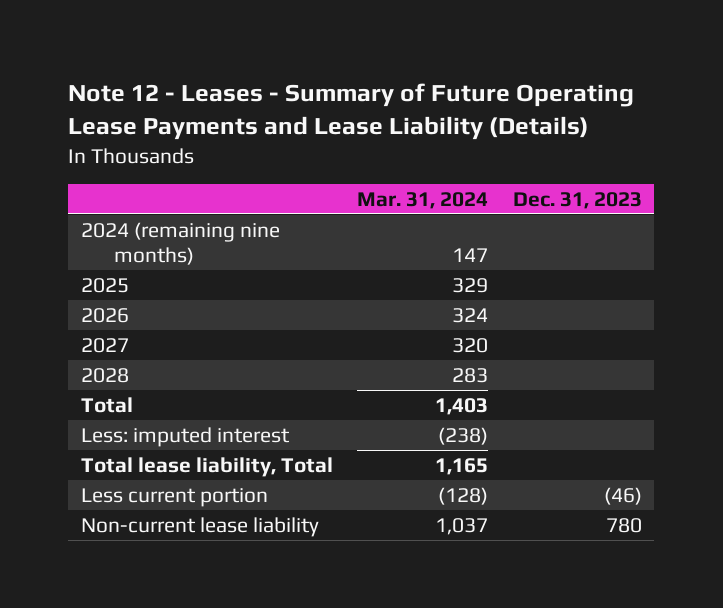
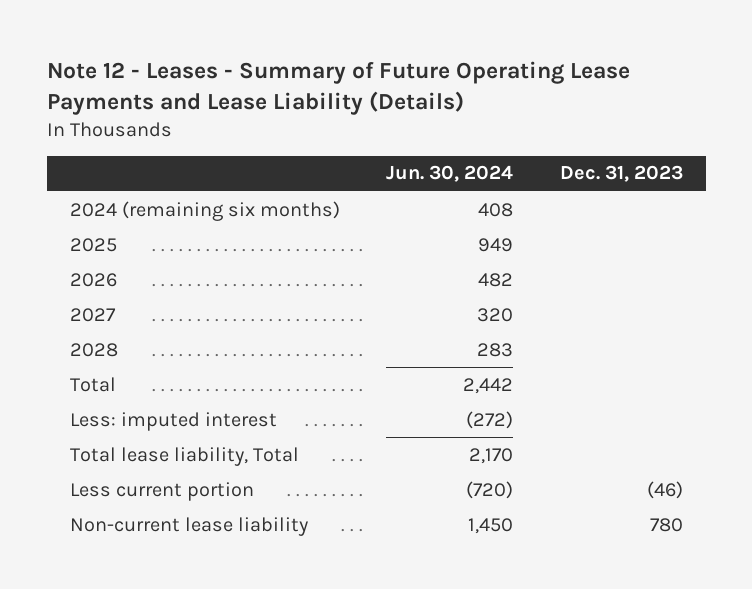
- | Mar. 31, 2024 | Dec. 31, 2023
+ | Jun. 30, 2024 | Dec. 31, 2023
- 2024 (remaining nine months) | 147 |
+ 2024 (remaining six months) | 408 |

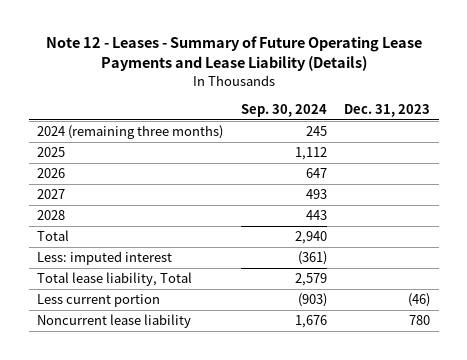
- | Jun. 30, 2024 | Dec. 31, 2023
+ | Sep. 30, 2024 | Dec. 31, 2023
- 2024 (remaining six months) | 408 |
+ 2024 (remaining three months) | 245 |
- Non-current lease liability | 1,450 | 780
+ Noncurrent lease liability | 1,676 | 780

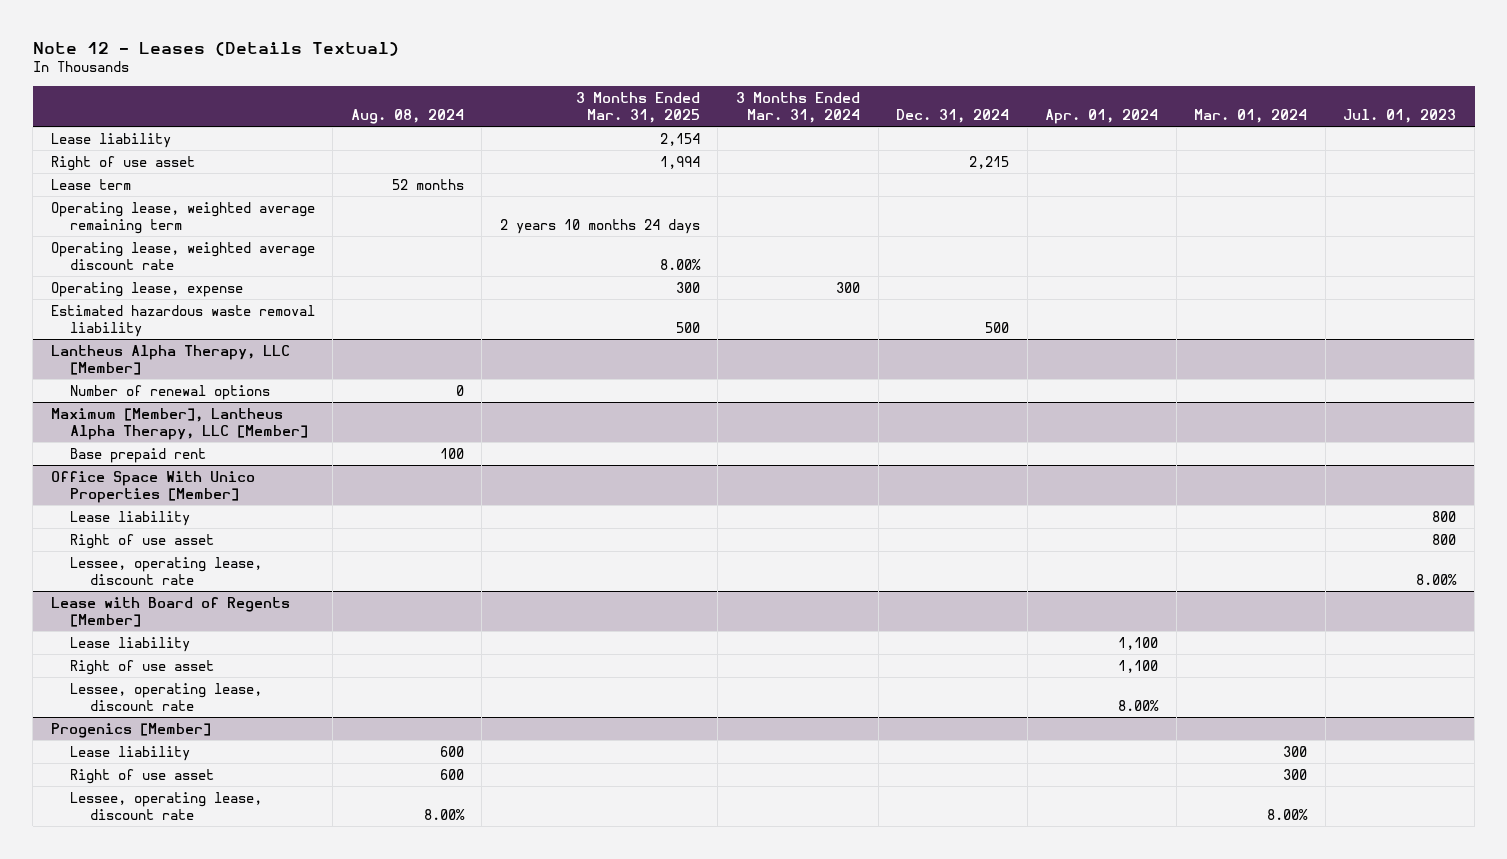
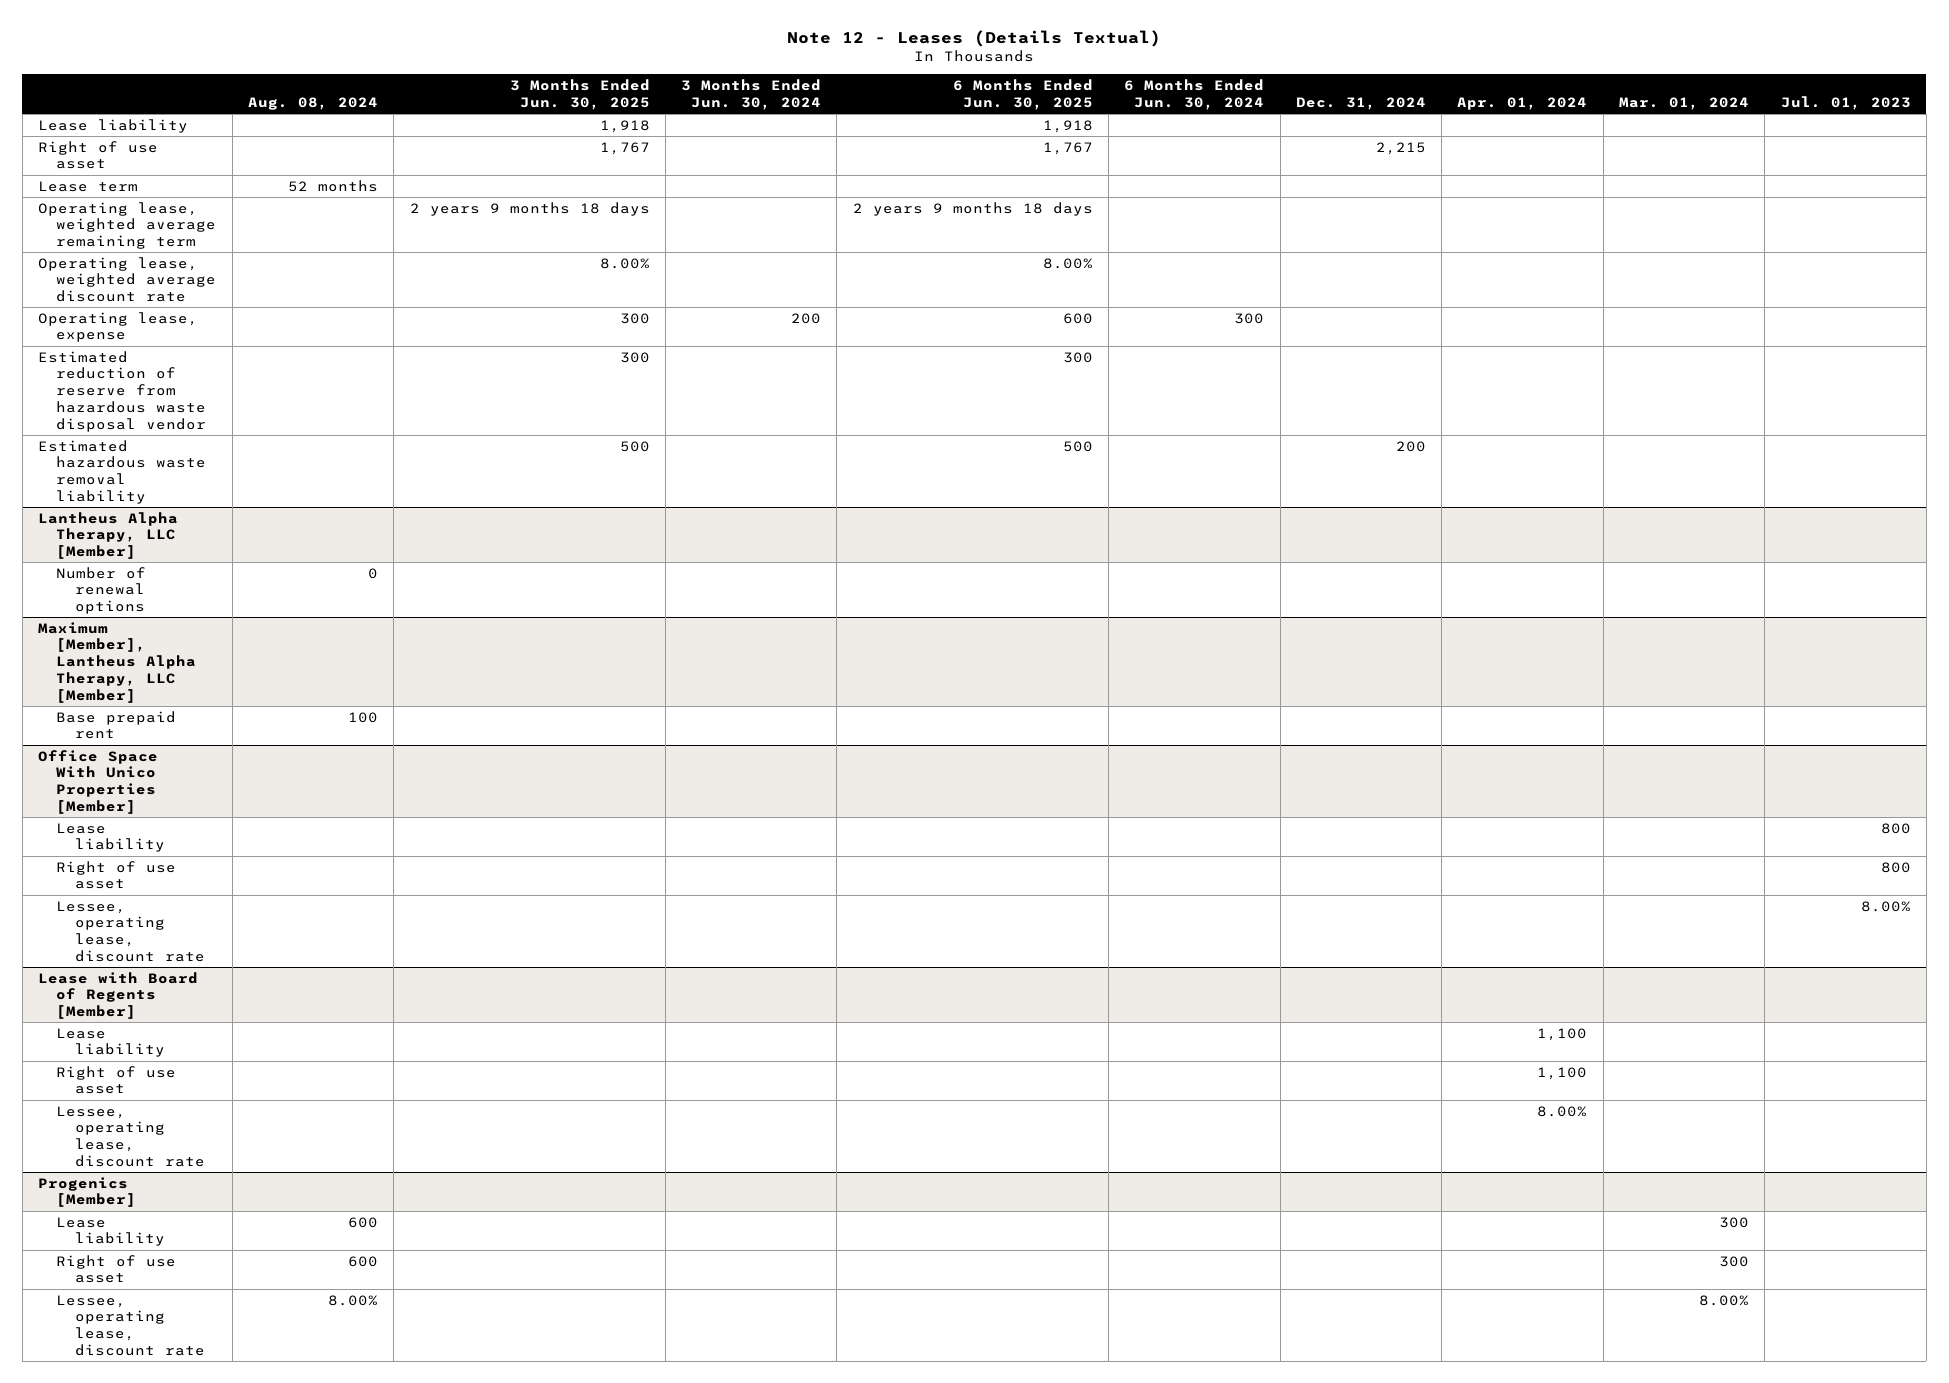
- | Aug. 08, 2024 | 3 Months Ended Mar. 31, 2025 | 3 Months Ended Mar. 31, 2024 | Dec. 31, 2024 | Apr. 01, 2024 | Mar. 01, 2024 | Jul. 01, 2023
+ | Aug. 08, 2024 | 3 Months Ended Jun. 30, 2025 | 3 Months Ended Jun. 30, 2024 | 6 Months Ended Jun. 30, 2025 | 6 Months Ended Jun. 30, 2024 | Dec. 31, 2024 | Apr. 01, 2024 | Mar. 01, 2024 | Jul. 01, 2023
- Estimated hazardous waste removal liability | | 500 | | 500 | | |
+ Estimated reduction of reserve from hazardous waste disposal vendor | | 300 | | 300 | | | | |
+ Estimated hazardous waste removal liability | | 500 | | 500 | | 200 | | |

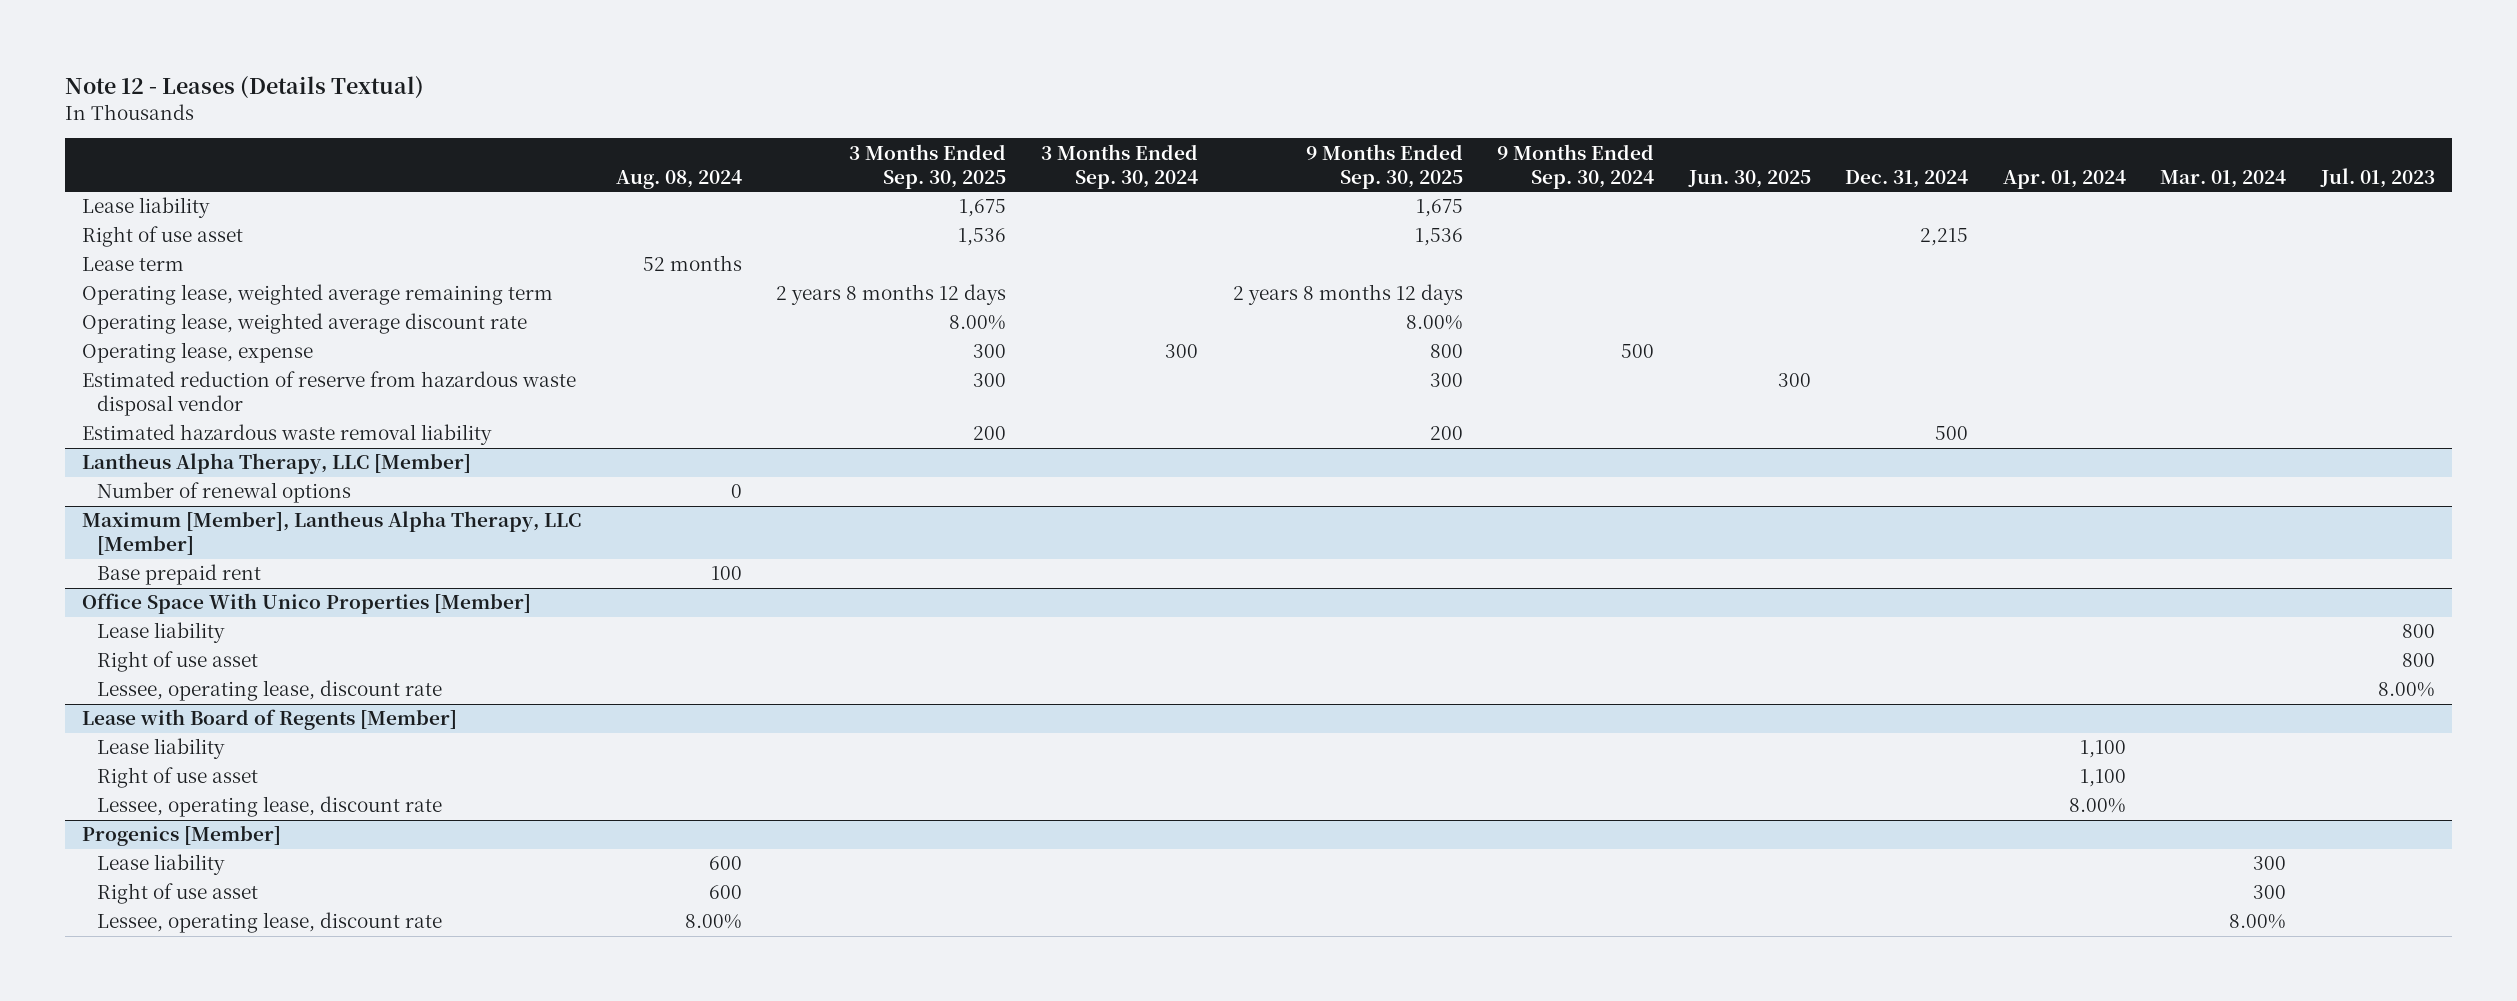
- | Aug. 08, 2024 | 3 Months Ended Jun. 30, 2025 | 3 Months Ended Jun. 30, 2024 | 6 Months Ended Jun. 30, 2025 | 6 Months Ended Jun. 30, 2024 | Dec. 31, 2024 | Apr. 01, 2024 | Mar. 01, 2024 | Jul. 01, 2023
+ | Aug. 08, 2024 | 3 Months Ended Sep. 30, 2025 | 3 Months Ended Sep. 30, 2024 | 9 Months Ended Sep. 30, 2025 | 9 Months Ended Sep. 30, 2024 | Jun. 30, 2025 | Dec. 31, 2024 | Apr. 01, 2024 | Mar. 01, 2024 | Jul. 01, 2023
- Estimated hazardous waste removal liability | | 500 | | 500 | | 200 | | |
+ Estimated hazardous waste removal liability | | 200 | | 200 | | | 500 | | |

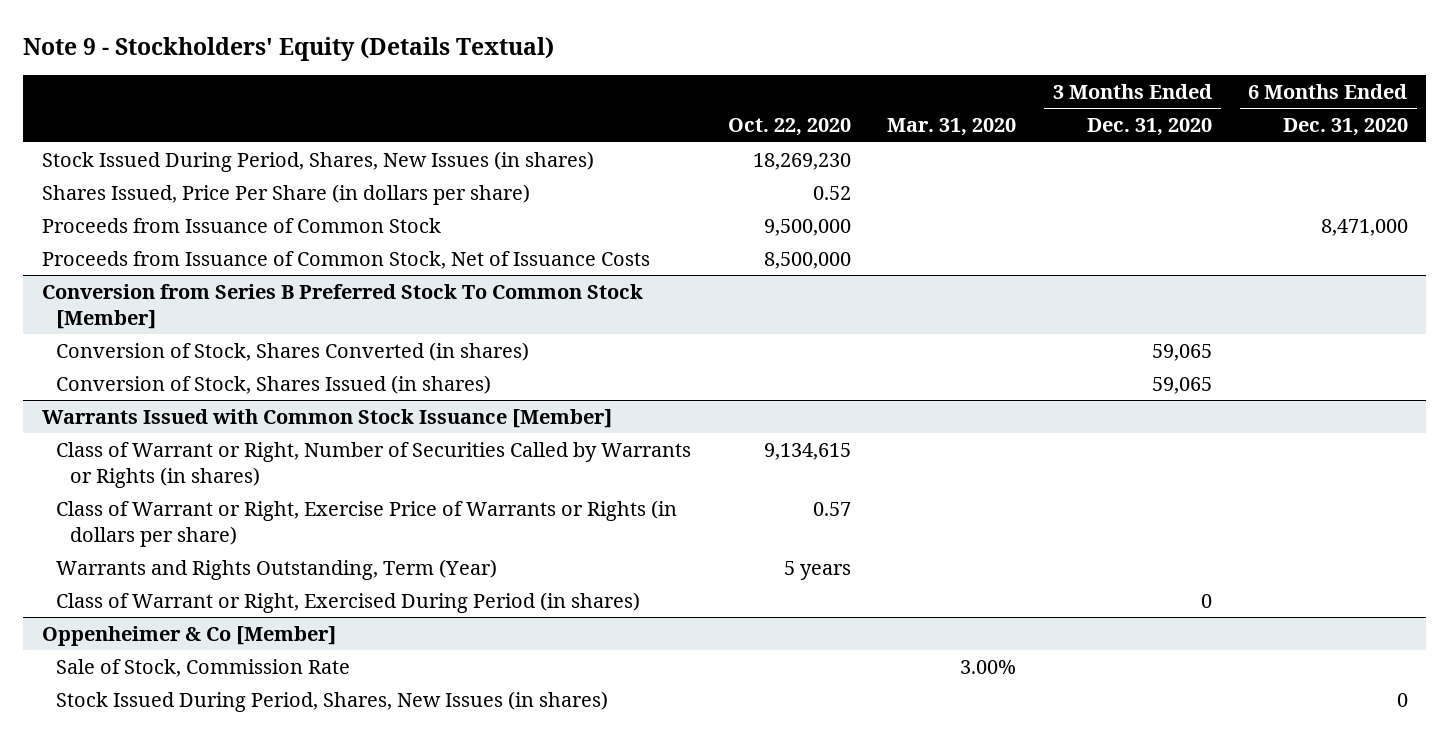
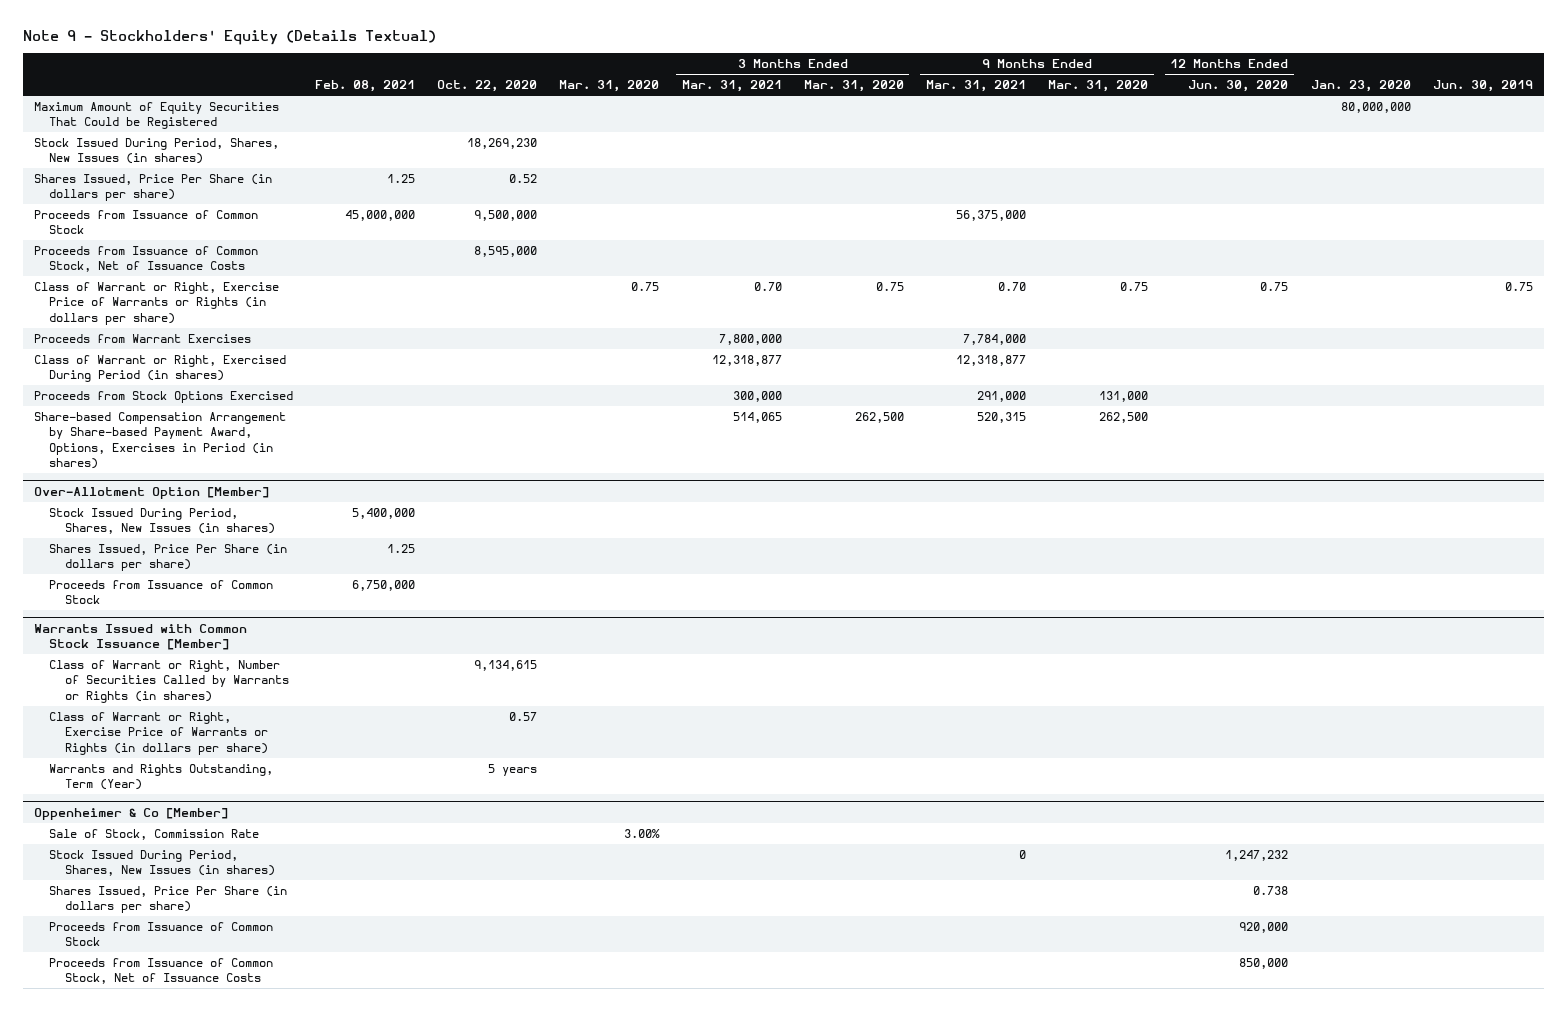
- | Oct. 22, 2020 | Mar. 31, 2020 | 3 Months Ended Dec. 31, 2020 | 6 Months Ended Dec. 31, 2020
+ | Feb. 08, 2021 | Oct. 22, 2020 | Mar. 31, 2020 | 3 Months Ended Mar. 31, 2021 | 3 Months Ended Mar. 31, 2020 | 9 Months Ended Mar. 31, 2021 | 9 Months Ended Mar. 31, 2020 | 12 Months Ended Jun. 30, 2020 | Jan. 23, 2020 | Jun. 30, 2019
+ Maximum Amount of Equity Securities That Could be Registered | | | | | | | | | 80,000,000 |
- Proceeds from Issuance of Common Stock, Net of Issuance Costs | 8,500,000 | | |
- Conversion from Series B Preferred Stock To Common Stock [Member]
- Conversion of Stock, Shares Converted (in shares) | | | 59,065 |
- Conversion of Stock, Shares Issued (in shares) | | | 59,065 |
+ Proceeds from Issuance of Common Stock, Net of Issuance Costs | | 8,595,000 | | | | | | | |
+ Class of Warrant or Right, Exercise Price of Warrants or Rights (in dollars per share) | | | 0.75 | 0.70 | 0.75 | 0.70 | 0.75 | 0.75 | | 0.75
+ Proceeds from Warrant Exercises | | | | 7,800,000 | | 7,784,000 | | | |
+ Class of Warrant or Right, Exercised During Period (in shares) | | | | 12,318,877 | | 12,318,877 | | | |
+ Proceeds from Stock Options Exercised | | | | 300,000 | | 291,000 | 131,000 | | |
+ Share-based Compensation Arrangement by Share-based Payment Award, Options, Exercises in Period (in shares) | | | | 514,065 | 262,500 | 520,315 | 262,500 | | |
+ Over-Allotment Option [Member]
+ Stock Issued During Period, Shares, New Issues (in shares) | 5,400,000 | | | | | | | | |
+ Shares Issued, Price Per Share (in dollars per share) | 1.25 | | | | | | | | |
+ Proceeds from Issuance of Common Stock | 6,750,000 | | | | | | | | |
@ Warrants Issued with Common Stock Issuance [Member]
- Class of Warrant or Right, Exercised During Period (in shares) | | | 0 |
@ Oppenheimer & Co [Member]
+ Shares Issued, Price Per Share (in dollars per share) | | | | | | | | 0.738 | |
+ Proceeds from Issuance of Common Stock | | | | | | | | 920,000 | |
+ Proceeds from Issuance of Common Stock, Net of Issuance Costs | | | | | | | | 850,000 | |

